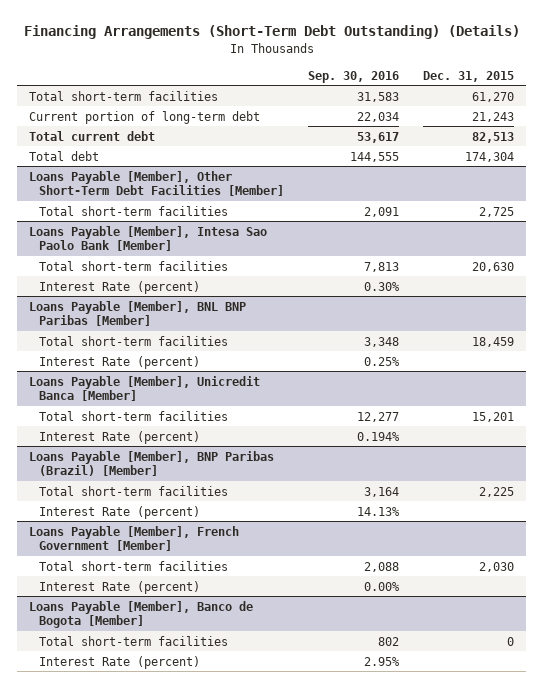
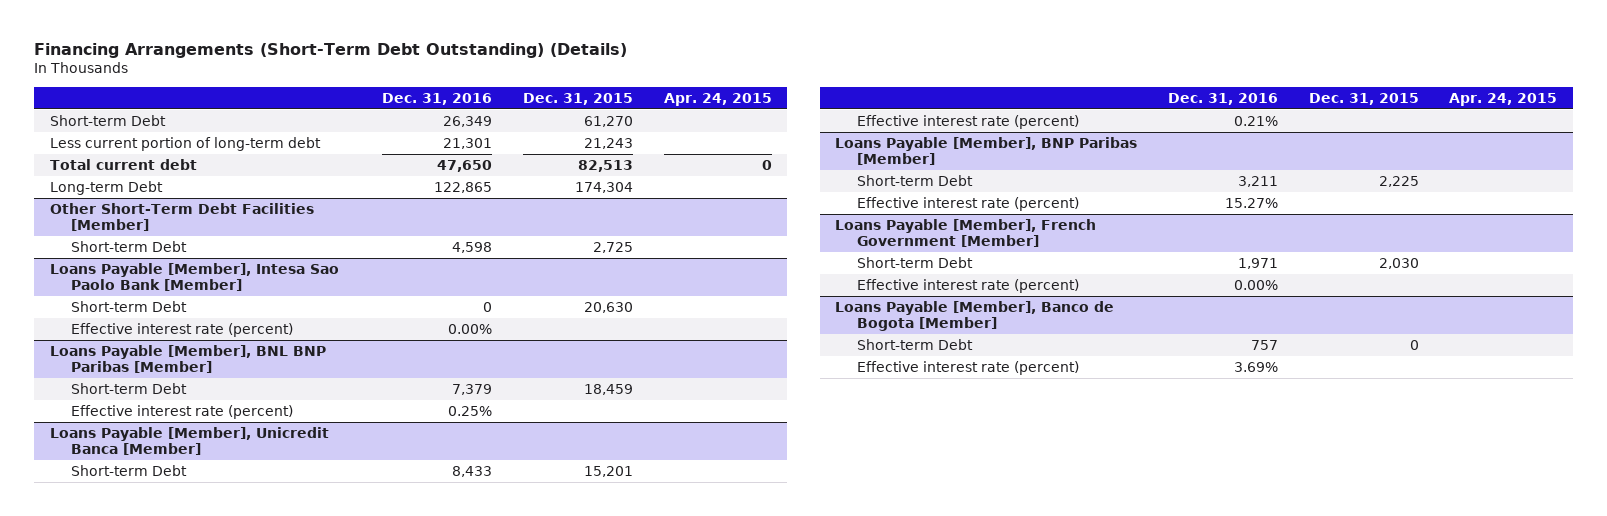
- | Sep. 30, 2016 | Dec. 31, 2015
+ | Dec. 31, 2016 | Dec. 31, 2015 | Apr. 24, 2015
- Total short-term facilities | 31,583 | 61,270
- Current portion of long-term debt | 22,034 | 21,243
+ Short-term Debt | 26,349 | 61,270 |
+ Less current portion of long-term debt | 21,301 | 21,243 |
- Total debt | 144,555 | 174,304
- Loans Payable [Member], Other Short-Term Debt Facilities [Member]
- Total short-term facilities | 2,091 | 2,725
+ Long-term Debt | 122,865 | 174,304 |
+ Other Short-Term Debt Facilities [Member]
+ Short-term Debt | 4,598 | 2,725 |
@ Loans Payable [Member], Intesa Sao Paolo Bank [Member]
- Total short-term facilities | 7,813 | 20,630
- Interest Rate (percent) | 0.30% |
+ Short-term Debt | 0 | 20,630 |
+ Effective interest rate (percent) | 0.00% | |
@ Loans Payable [Member], BNL BNP Paribas [Member]
- Total short-term facilities | 3,348 | 18,459
- Interest Rate (percent) | 0.25% |
+ Short-term Debt | 7,379 | 18,459 |
+ Effective interest rate (percent) | 0.25% | |
@ Loans Payable [Member], Unicredit Banca [Member]
- Total short-term facilities | 12,277 | 15,201
- Interest Rate (percent) | 0.194% |
- Loans Payable [Member], BNP Paribas (Brazil) [Member]
- Total short-term facilities | 3,164 | 2,225
- Interest Rate (percent) | 14.13% |
@ Loans Payable [Member], Unicredit Banca [Member]
+ Short-term Debt | 8,433 | 15,201 |
+ Effective interest rate (percent) | 0.21% | |
+ Loans Payable [Member], BNP Paribas [Member]
+ Short-term Debt | 3,211 | 2,225 |
+ Effective interest rate (percent) | 15.27% | |
@ Loans Payable [Member], French Government [Member]
- Total short-term facilities | 2,088 | 2,030
- Interest Rate (percent) | 0.00% |
+ Short-term Debt | 1,971 | 2,030 |
+ Effective interest rate (percent) | 0.00% | |
@ Loans Payable [Member], Banco de Bogota [Member]
- Total short-term facilities | 802 | 0
- Interest Rate (percent) | 2.95% |
+ Short-term Debt | 757 | 0 |
+ Effective interest rate (percent) | 3.69% | |

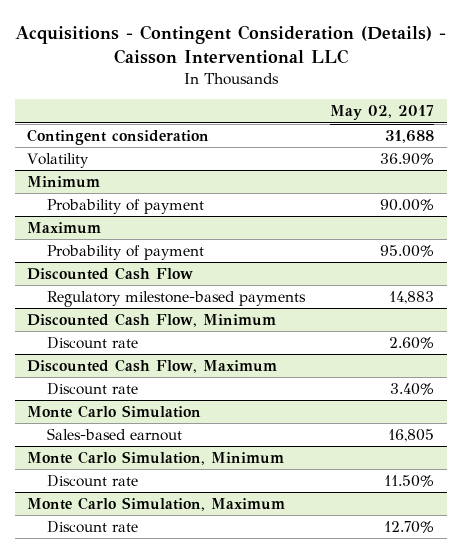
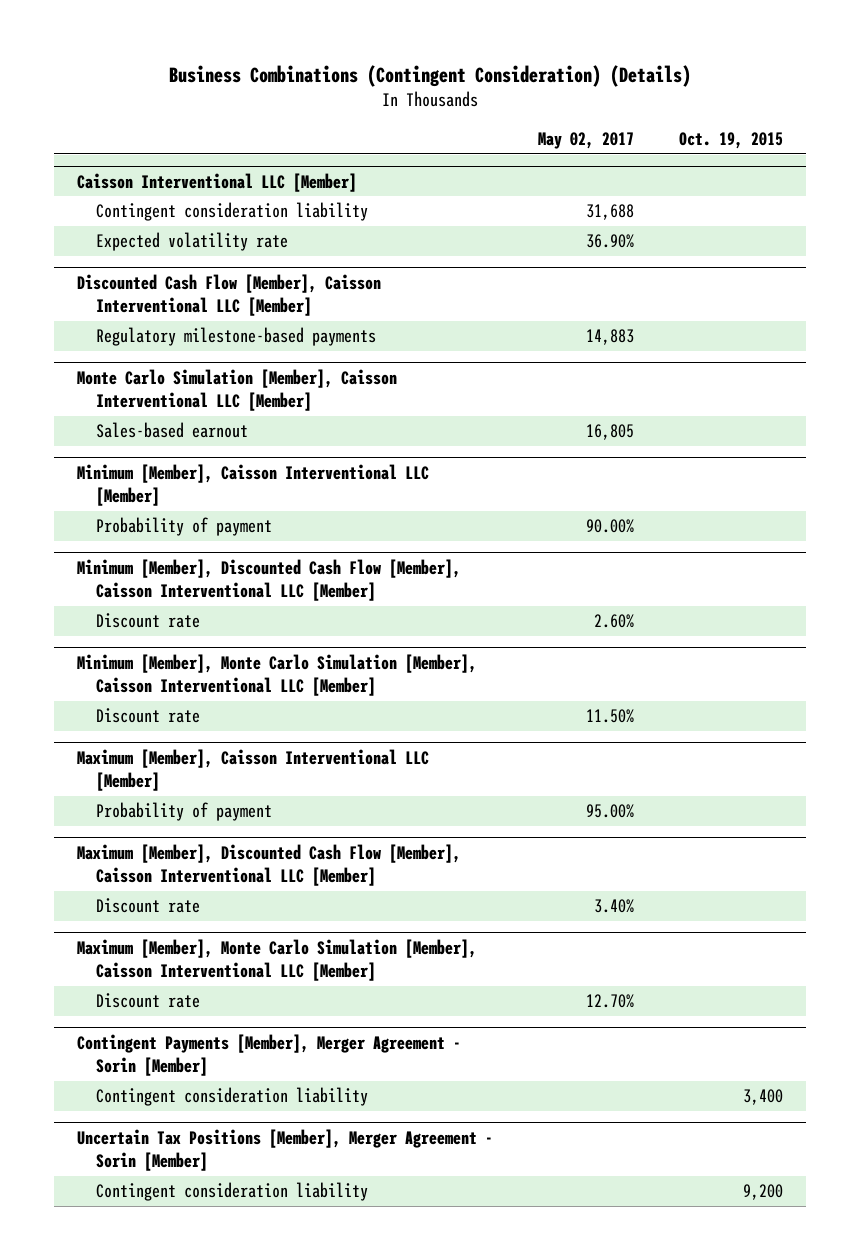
- Acquisitions - Contingent Consideration (Details) - Caisson Interventional LLC
+ Business Combinations (Contingent Consideration) (Details)
- | May 02, 2017
+ | May 02, 2017 | Oct. 19, 2015
- Contingent consideration | 31,688
- Volatility | 36.90%
- Minimum
- Probability of payment | 90.00%
- Maximum
- Probability of payment | 95.00%
- Discounted Cash Flow
+ Caisson Interventional LLC [Member]
+ Contingent consideration liability | 31,688 |
+ Expected volatility rate | 36.90% |
+ Discounted Cash Flow [Member], Caisson Interventional LLC [Member]
- Discounted Cash Flow, Minimum
- Discount rate | 2.60%
- Discounted Cash Flow, Maximum
- Discount rate | 3.40%
- Monte Carlo Simulation
+ Monte Carlo Simulation [Member], Caisson Interventional LLC [Member]
- Monte Carlo Simulation, Minimum
+ Minimum [Member], Caisson Interventional LLC [Member]
+ Probability of payment | 90.00% |
+ Minimum [Member], Discounted Cash Flow [Member], Caisson Interventional LLC [Member]
+ Discount rate | 2.60% |
+ Minimum [Member], Monte Carlo Simulation [Member], Caisson Interventional LLC [Member]
- Monte Carlo Simulation, Maximum
+ Maximum [Member], Caisson Interventional LLC [Member]
+ Probability of payment | 95.00% |
+ Maximum [Member], Discounted Cash Flow [Member], Caisson Interventional LLC [Member]
+ Discount rate | 3.40% |
+ Maximum [Member], Monte Carlo Simulation [Member], Caisson Interventional LLC [Member]
+ Contingent Payments [Member], Merger Agreement - Sorin [Member]
+ Contingent consideration liability | | 3,400
+ Uncertain Tax Positions [Member], Merger Agreement - Sorin [Member]
+ Contingent consideration liability | | 9,200

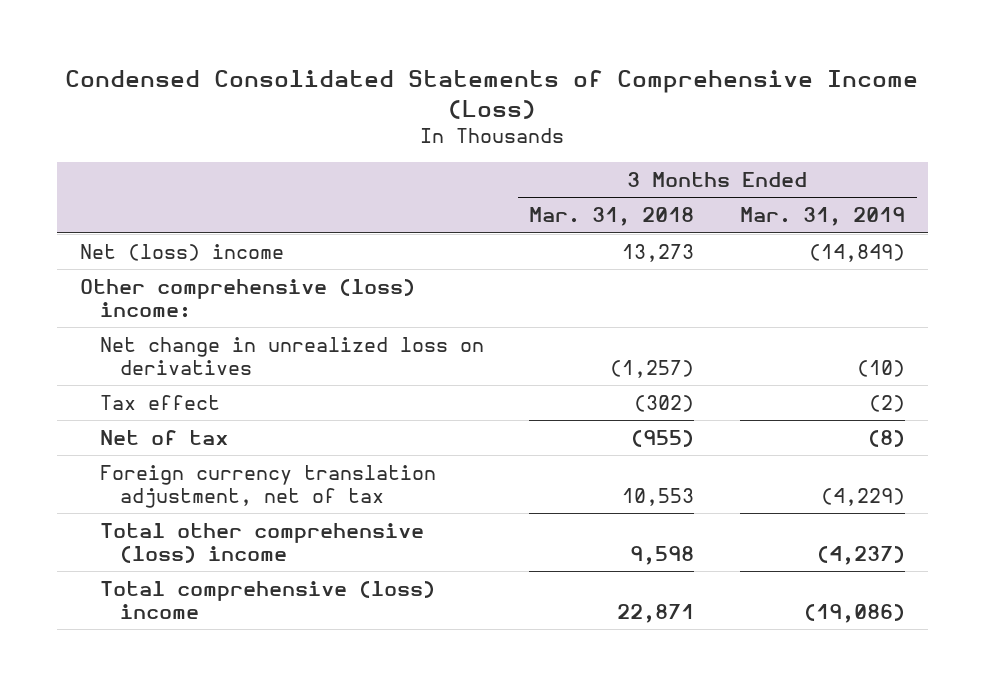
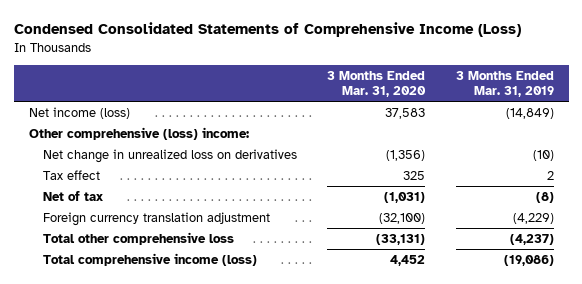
- | 3 Months Ended Mar. 31, 2018 | 3 Months Ended Mar. 31, 2019
+ | 3 Months Ended Mar. 31, 2020 | 3 Months Ended Mar. 31, 2019
- Net (loss) income | 13,273 | (14,849)
+ Net income (loss) | 37,583 | (14,849)
- Tax effect | (302) | (2)
+ Tax effect | 325 | 2
- Foreign currency translation adjustment, net of tax | 10,553 | (4,229)
- Total other comprehensive (loss) income | 9,598 | (4,237)
- Total comprehensive (loss) income | 22,871 | (19,086)
+ Foreign currency translation adjustment | (32,100) | (4,229)
+ Total other comprehensive loss | (33,131) | (4,237)
+ Total comprehensive income (loss) | 4,452 | (19,086)

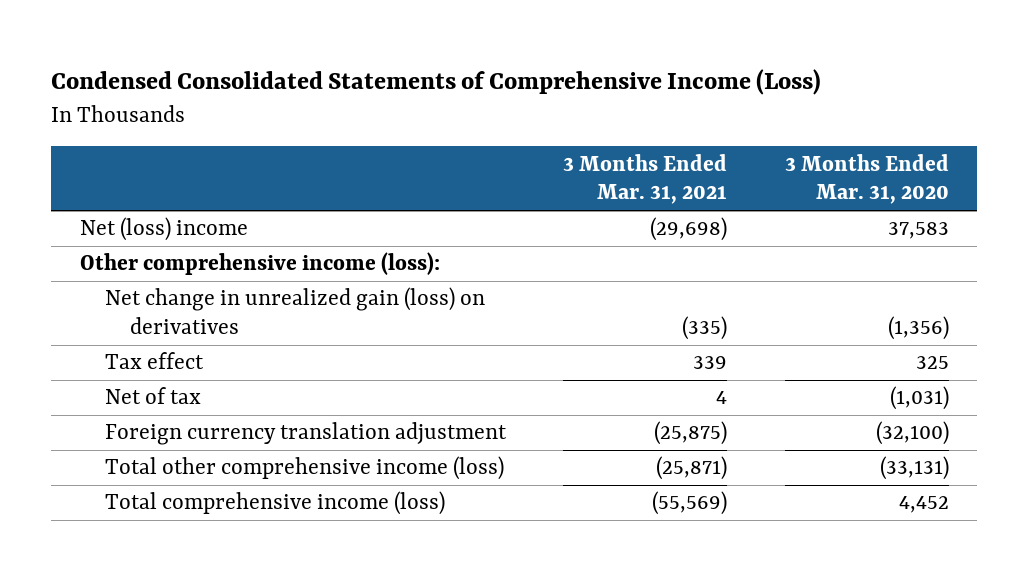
- | 3 Months Ended Mar. 31, 2020 | 3 Months Ended Mar. 31, 2019
+ | 3 Months Ended Mar. 31, 2021 | 3 Months Ended Mar. 31, 2020
- Net income (loss) | 37,583 | (14,849)
- Other comprehensive (loss) income:
- Net change in unrealized loss on derivatives | (1,356) | (10)
+ Net (loss) income | (29,698) | 37,583
+ Other comprehensive income (loss):
+ Net change in unrealized gain (loss) on derivatives | (335) | (1,356)
- Total other comprehensive loss | (33,131) | (4,237)
+ Total other comprehensive income (loss) | (25,871) | (33,131)

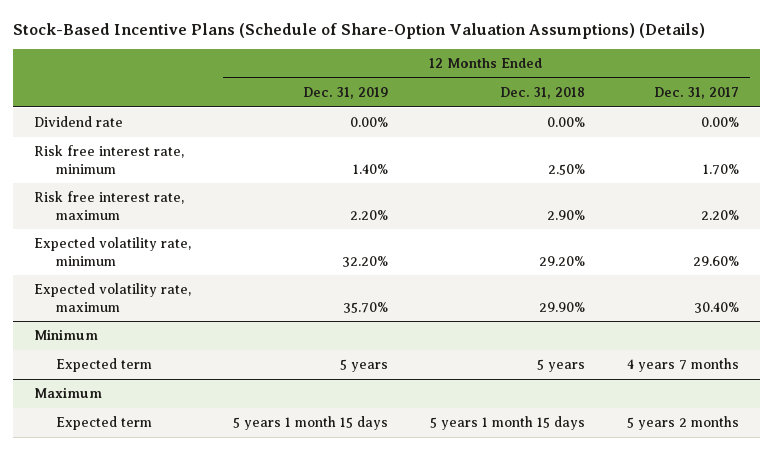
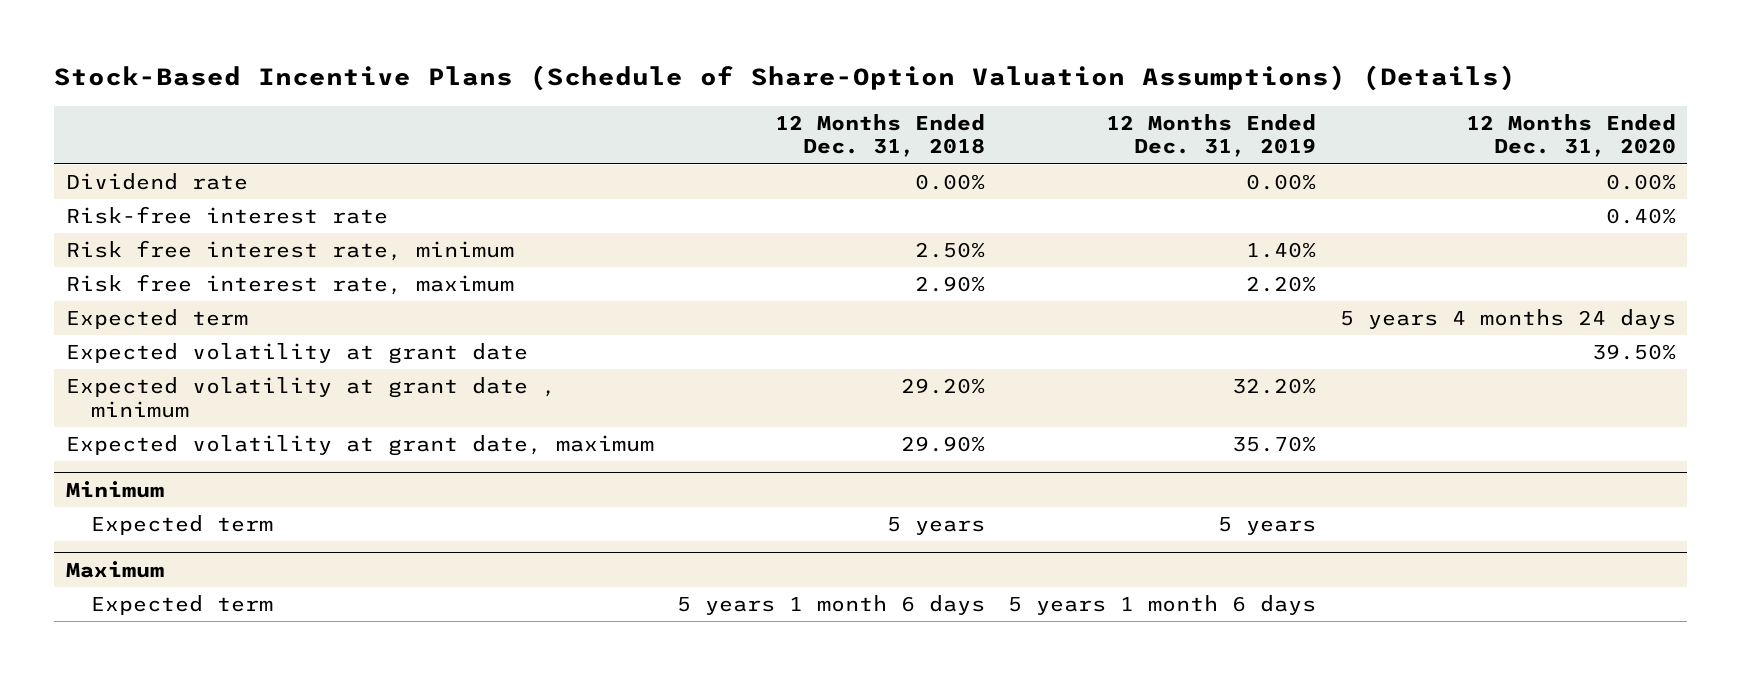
- | 12 Months Ended Dec. 31, 2019 | 12 Months Ended Dec. 31, 2018 | 12 Months Ended Dec. 31, 2017
+ | 12 Months Ended Dec. 31, 2018 | 12 Months Ended Dec. 31, 2019 | 12 Months Ended Dec. 31, 2020
+ Risk-free interest rate | | | 0.40%
- Expected volatility rate, minimum | 32.20% | 29.20% | 29.60%
- Expected volatility rate, maximum | 35.70% | 29.90% | 30.40%
+ Expected term | | | 5 years 4 months 24 days
+ Expected volatility at grant date | | | 39.50%
+ Expected volatility at grant date , minimum | 29.20% | 32.20% |
+ Expected volatility at grant date, maximum | 29.90% | 35.70% |
@ Maximum
- Expected term | 5 years 1 month 15 days | 5 years 1 month 15 days | 5 years 2 months
+ Expected term | 5 years 1 month 6 days | 5 years 1 month 6 days |

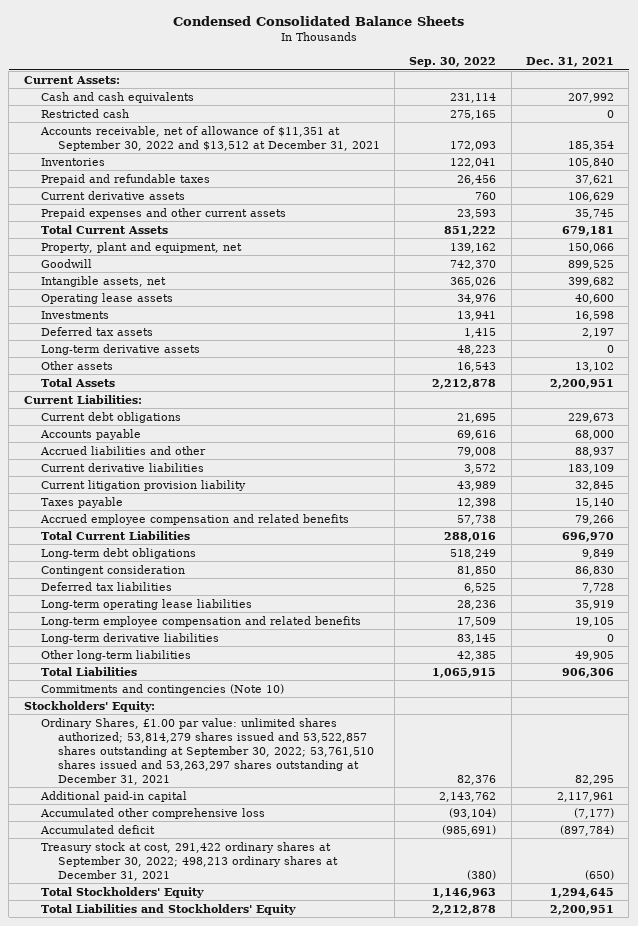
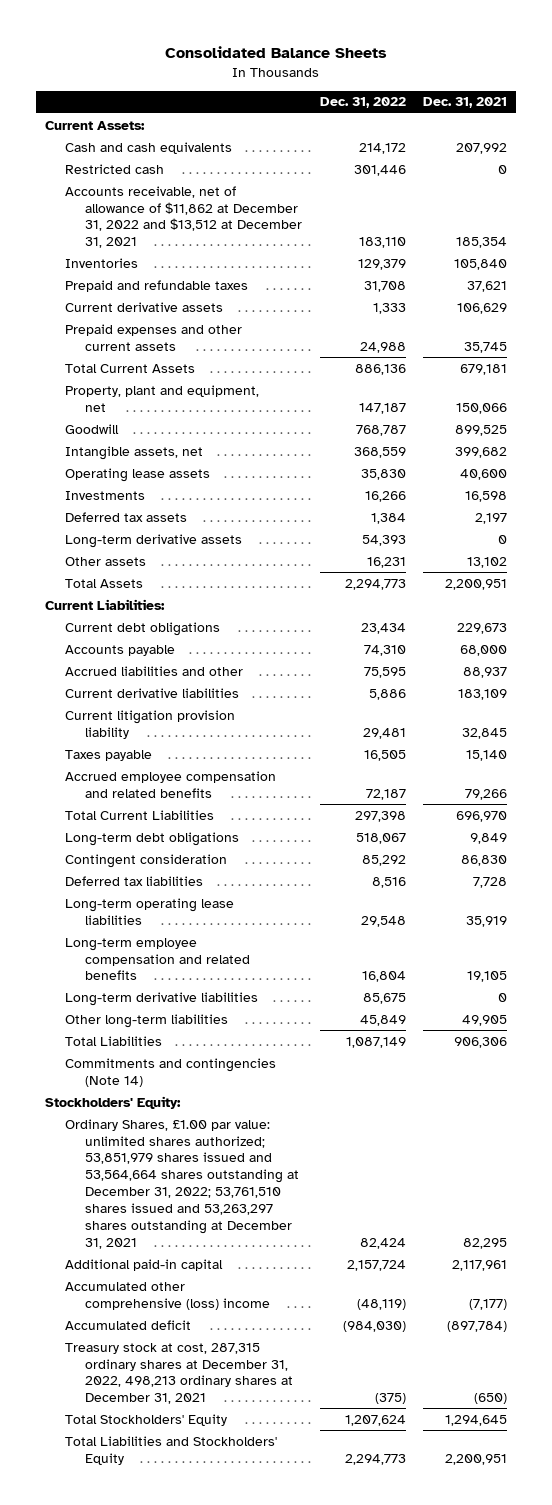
- Condensed Consolidated Balance Sheets
+ Consolidated Balance Sheets
- | Sep. 30, 2022 | Dec. 31, 2021
+ | Dec. 31, 2022 | Dec. 31, 2021
- Accounts receivable, net of allowance of $11,351 at September 30, 2022 and $13,512 at December 31, 2021 | 172,093 | 185,354
+ Accounts receivable, net of allowance of $11,862 at December 31, 2022 and $13,512 at December 31, 2021 | 183,110 | 185,354
- Commitments and contingencies (Note 10)
+ Commitments and contingencies (Note 14)
- Ordinary Shares, £1.00 par value: unlimited shares authorized; 53,814,279 shares issued and 53,522,857 shares outstanding at September 30, 2022; 53,761,510 shares issued and 53,263,297 shares outstanding at December 31, 2021 | 82,376 | 82,295
+ Ordinary Shares, £1.00 par value: unlimited shares authorized; 53,851,979 shares issued and 53,564,664 shares outstanding at December 31, 2022; 53,761,510 shares issued and 53,263,297 shares outstanding at December 31, 2021 | 82,424 | 82,295
- Accumulated other comprehensive loss | (93,104) | (7,177)
+ Accumulated other comprehensive (loss) income | (48,119) | (7,177)
- Treasury stock at cost, 291,422 ordinary shares at September 30, 2022; 498,213 ordinary shares at December 31, 2021 | (380) | (650)
+ Treasury stock at cost, 287,315 ordinary shares at December 31, 2022, 498,213 ordinary shares at December 31, 2021 | (375) | (650)

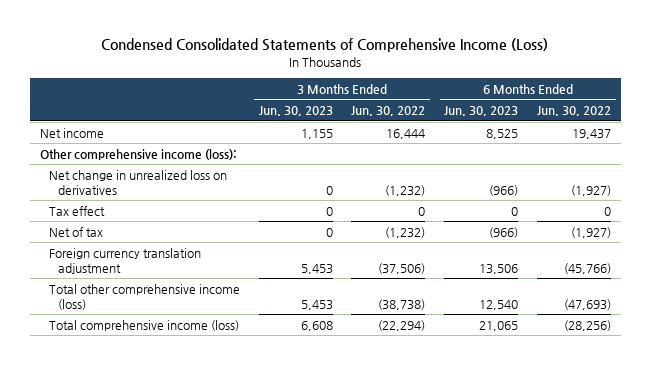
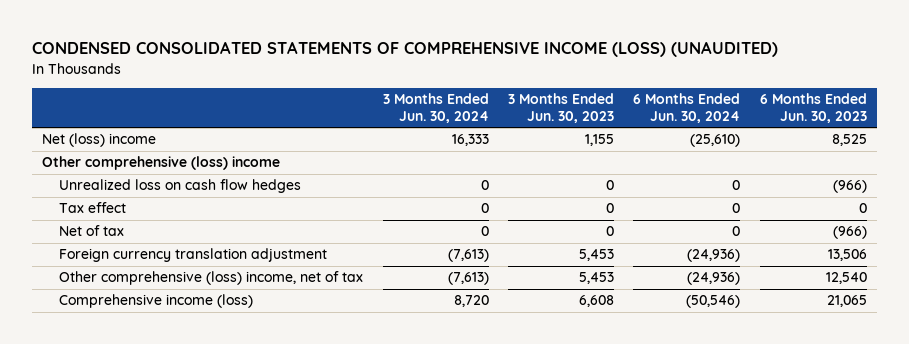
- Condensed Consolidated Statements of Comprehensive Income (Loss)
+ CONDENSED CONSOLIDATED STATEMENTS OF COMPREHENSIVE INCOME (LOSS) (UNAUDITED)
- | 3 Months Ended Jun. 30, 2023 | 3 Months Ended Jun. 30, 2022 | 6 Months Ended Jun. 30, 2023 | 6 Months Ended Jun. 30, 2022
+ | 3 Months Ended Jun. 30, 2024 | 3 Months Ended Jun. 30, 2023 | 6 Months Ended Jun. 30, 2024 | 6 Months Ended Jun. 30, 2023
- Net income | 1,155 | 16,444 | 8,525 | 19,437
- Other comprehensive income (loss):
- Net change in unrealized loss on derivatives | 0 | (1,232) | (966) | (1,927)
+ Net (loss) income | 16,333 | 1,155 | (25,610) | 8,525
+ Other comprehensive (loss) income
+ Unrealized loss on cash flow hedges | 0 | 0 | 0 | (966)
- Total other comprehensive income (loss) | 5,453 | (38,738) | 12,540 | (47,693)
- Total comprehensive income (loss) | 6,608 | (22,294) | 21,065 | (28,256)
+ Other comprehensive (loss) income, net of tax | (7,613) | 5,453 | (24,936) | 12,540
+ Comprehensive income (loss) | 8,720 | 6,608 | (50,546) | 21,065

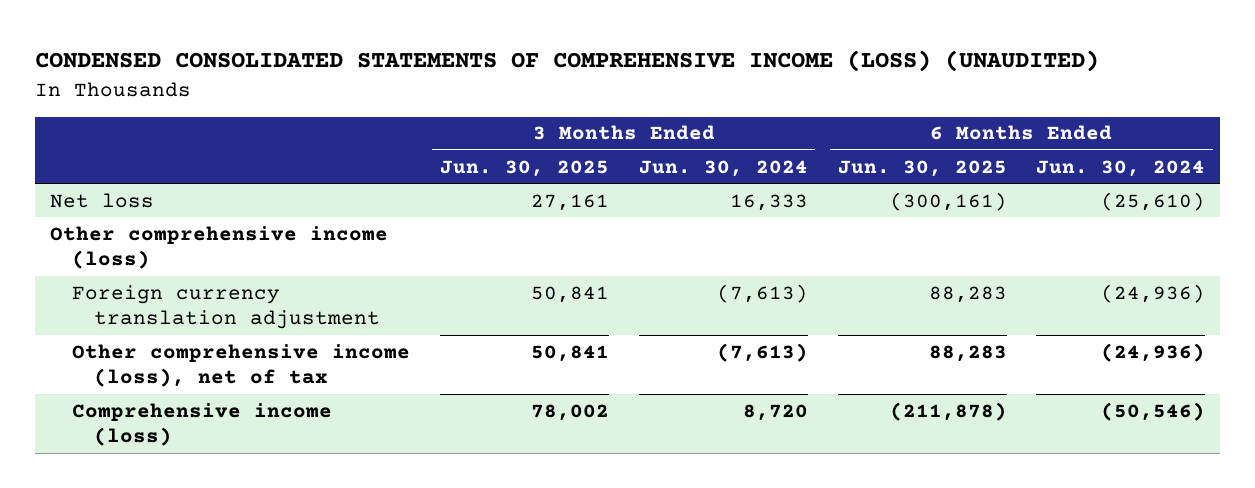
- | 3 Months Ended Jun. 30, 2024 | 3 Months Ended Jun. 30, 2023 | 6 Months Ended Jun. 30, 2024 | 6 Months Ended Jun. 30, 2023
+ | 3 Months Ended Jun. 30, 2025 | 3 Months Ended Jun. 30, 2024 | 6 Months Ended Jun. 30, 2025 | 6 Months Ended Jun. 30, 2024
- Net (loss) income | 16,333 | 1,155 | (25,610) | 8,525
- Other comprehensive (loss) income
- Unrealized loss on cash flow hedges | 0 | 0 | 0 | (966)
- Tax effect | 0 | 0 | 0 | 0
- Net of tax | 0 | 0 | 0 | (966)
+ Net loss | 27,161 | 16,333 | (300,161) | (25,610)
+ Other comprehensive income (loss)
- Other comprehensive (loss) income, net of tax | (7,613) | 5,453 | (24,936) | 12,540
+ Other comprehensive income (loss), net of tax | 50,841 | (7,613) | 88,283 | (24,936)

